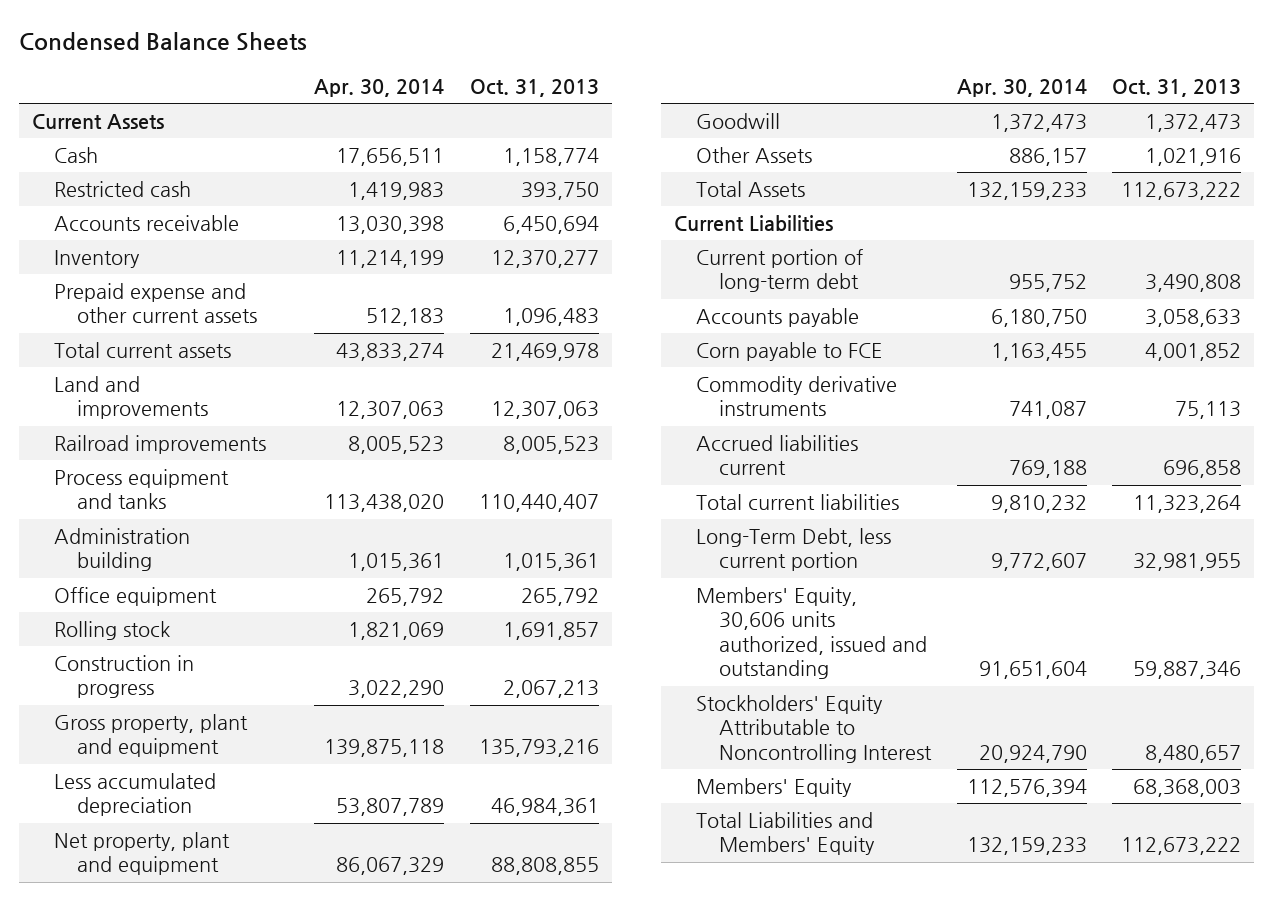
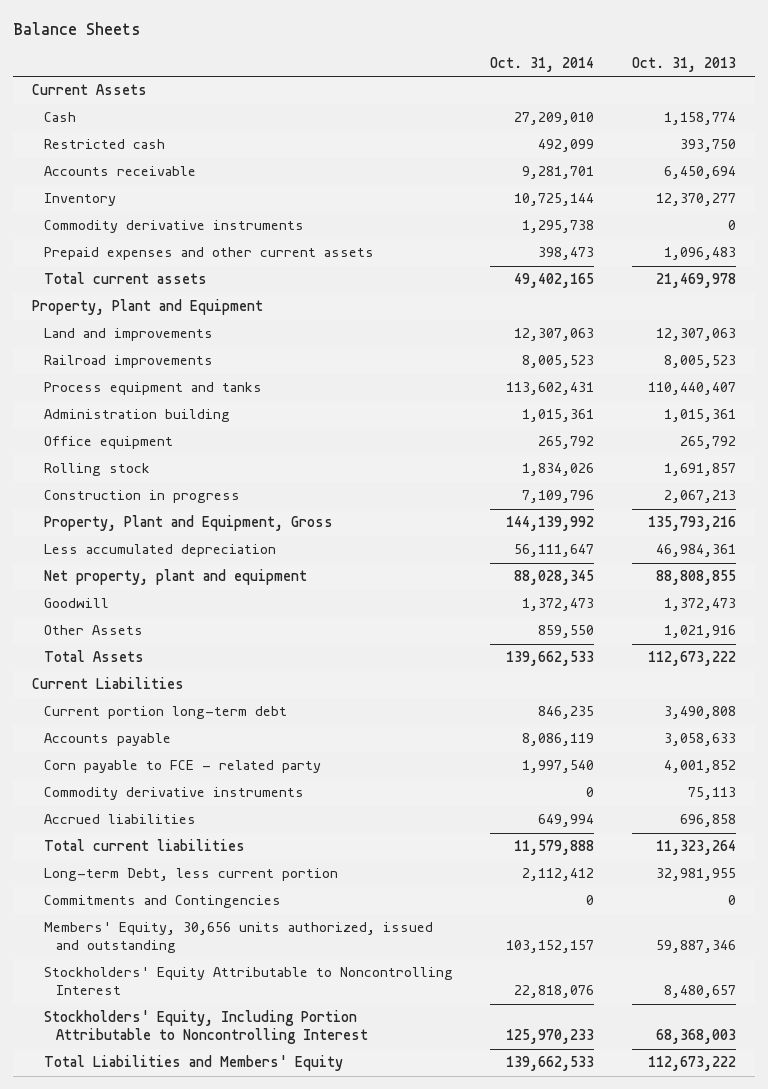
- Condensed Balance Sheets
+ Balance Sheets
- | Apr. 30, 2014 | Oct. 31, 2013
+ | Oct. 31, 2014 | Oct. 31, 2013
- Prepaid expense and other current assets | 512,183 | 1,096,483
+ Commodity derivative instruments | 1,295,738 | 0
+ Prepaid expenses and other current assets | 398,473 | 1,096,483
+ Property, Plant and Equipment
- Gross property, plant and equipment | 139,875,118 | 135,793,216
+ Property, Plant and Equipment, Gross | 144,139,992 | 135,793,216
- Current portion of long-term debt | 955,752 | 3,490,808
+ Current portion long-term debt | 846,235 | 3,490,808
- Corn payable to FCE | 1,163,455 | 4,001,852
+ Corn payable to FCE - related party | 1,997,540 | 4,001,852
- Accrued liabilities current | 769,188 | 696,858
+ Accrued liabilities | 649,994 | 696,858
- Long-Term Debt, less current portion | 9,772,607 | 32,981,955
- Members' Equity, 30,606 units authorized, issued and outstanding | 91,651,604 | 59,887,346
+ Long-term Debt, less current portion | 2,112,412 | 32,981,955
+ Commitments and Contingencies | 0 | 0
+ Members' Equity, 30,656 units authorized, issued and outstanding | 103,152,157 | 59,887,346
- Members' Equity | 112,576,394 | 68,368,003
+ Stockholders' Equity, Including Portion Attributable to Noncontrolling Interest | 125,970,233 | 68,368,003

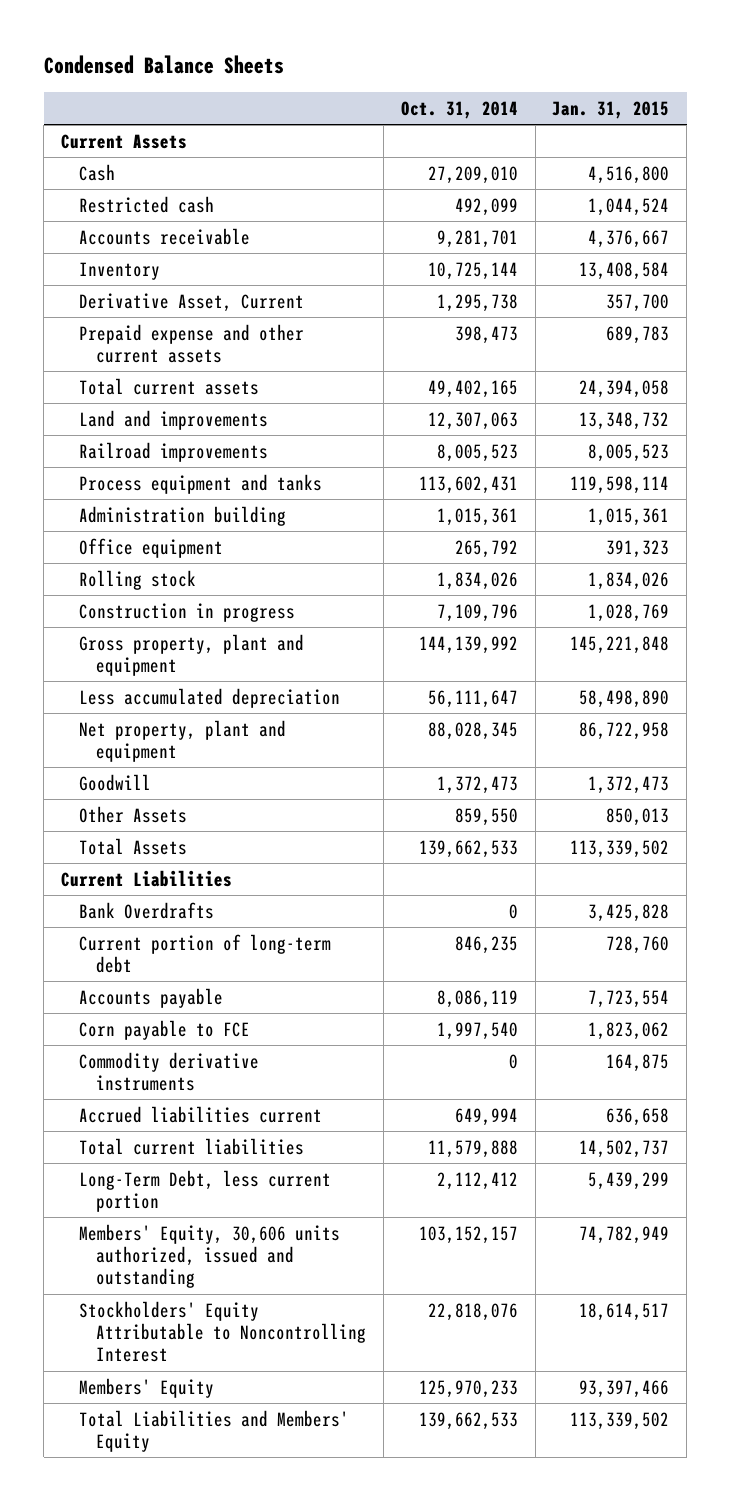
- Balance Sheets
+ Condensed Balance Sheets
- | Oct. 31, 2014 | Oct. 31, 2013
+ | Oct. 31, 2014 | Jan. 31, 2015
- Commodity derivative instruments | 1,295,738 | 0
- Prepaid expenses and other current assets | 398,473 | 1,096,483
+ Derivative Asset, Current | 1,295,738 | 357,700
+ Prepaid expense and other current assets | 398,473 | 689,783
- Property, Plant and Equipment
- Property, Plant and Equipment, Gross | 144,139,992 | 135,793,216
+ Gross property, plant and equipment | 144,139,992 | 145,221,848
- Current portion long-term debt | 846,235 | 3,490,808
+ Bank Overdrafts | 0 | 3,425,828
+ Current portion of long-term debt | 846,235 | 728,760
- Corn payable to FCE - related party | 1,997,540 | 4,001,852
+ Corn payable to FCE | 1,997,540 | 1,823,062
- Accrued liabilities | 649,994 | 696,858
+ Accrued liabilities current | 649,994 | 636,658
- Long-term Debt, less current portion | 2,112,412 | 32,981,955
- Commitments and Contingencies | 0 | 0
- Members' Equity, 30,656 units authorized, issued and outstanding | 103,152,157 | 59,887,346
+ Long-Term Debt, less current portion | 2,112,412 | 5,439,299
+ Members' Equity, 30,606 units authorized, issued and outstanding | 103,152,157 | 74,782,949
- Stockholders' Equity, Including Portion Attributable to Noncontrolling Interest | 125,970,233 | 68,368,003
+ Members' Equity | 125,970,233 | 93,397,466

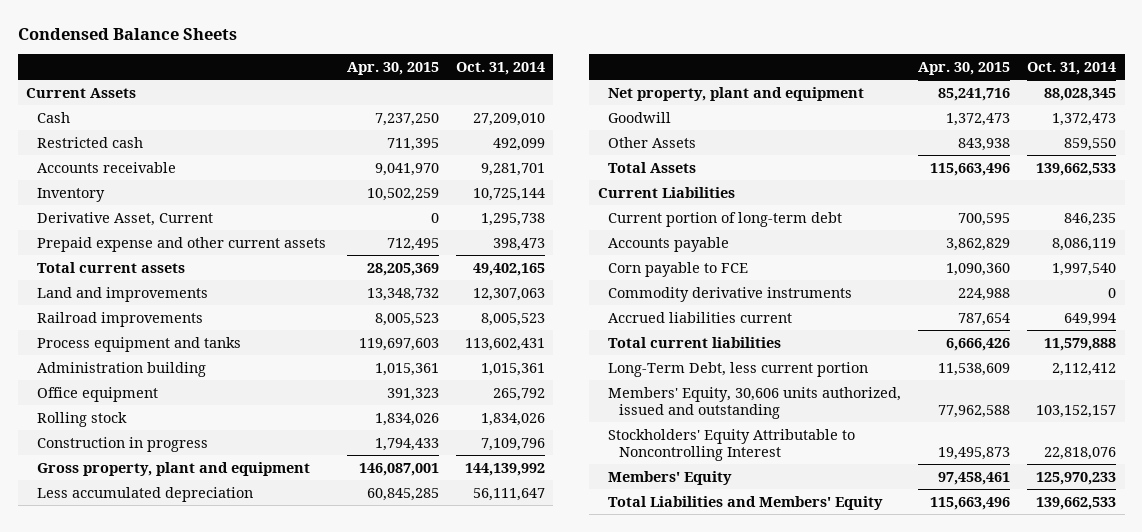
- | Oct. 31, 2014 | Jan. 31, 2015
+ | Apr. 30, 2015 | Oct. 31, 2014
- Bank Overdrafts | 0 | 3,425,828

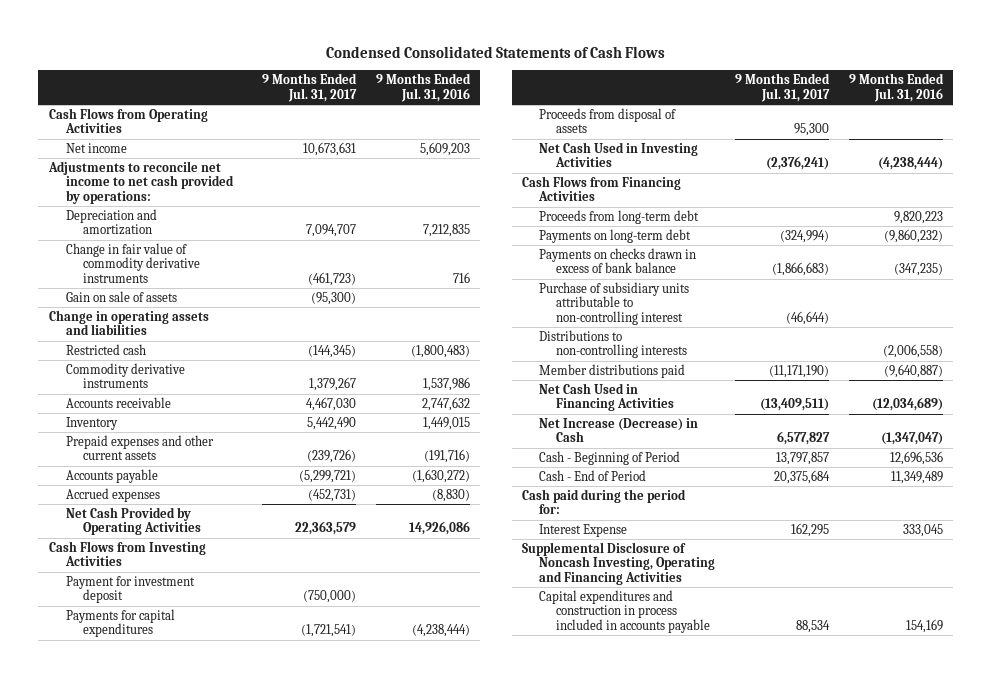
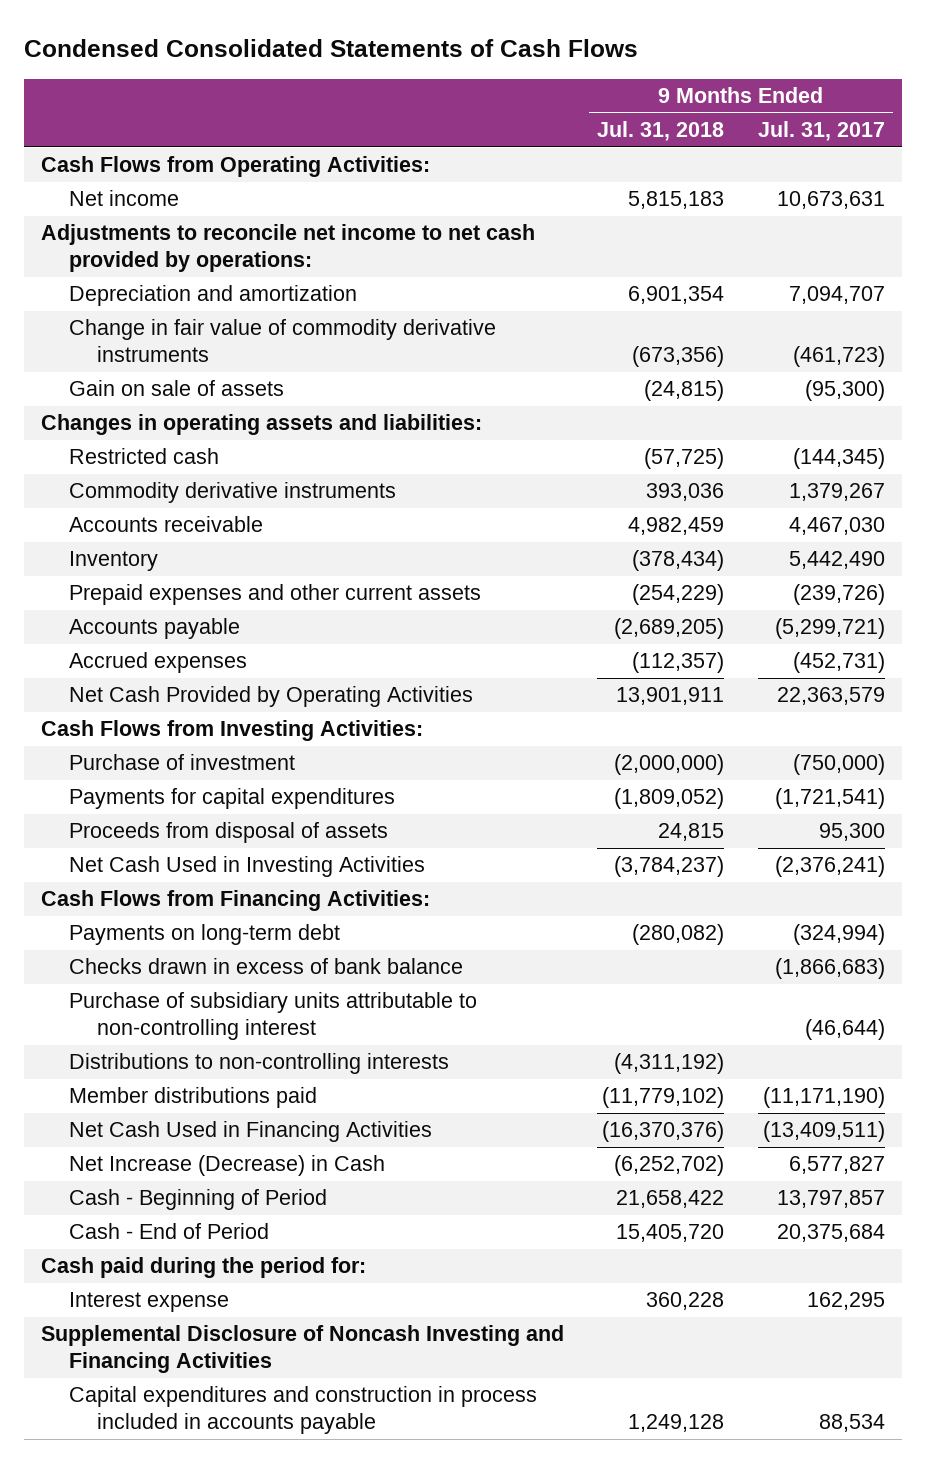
- | 9 Months Ended Jul. 31, 2017 | 9 Months Ended Jul. 31, 2016
+ | 9 Months Ended Jul. 31, 2018 | 9 Months Ended Jul. 31, 2017
- Cash Flows from Operating Activities
+ Cash Flows from Operating Activities:
- Change in operating assets and liabilities
+ Changes in operating assets and liabilities:
- Cash Flows from Investing Activities
- Payment for investment deposit | (750,000) |
+ Cash Flows from Investing Activities:
+ Purchase of investment | (2,000,000) | (750,000)
- Cash Flows from Financing Activities
- Proceeds from long-term debt | | 9,820,223
+ Cash Flows from Financing Activities:
- Payments on checks drawn in excess of bank balance | (1,866,683) | (347,235)
+ Checks drawn in excess of bank balance | | (1,866,683)
- Interest Expense | 162,295 | 333,045
- Supplemental Disclosure of Noncash Investing, Operating and Financing Activities
+ Interest expense | 360,228 | 162,295
+ Supplemental Disclosure of Noncash Investing and Financing Activities

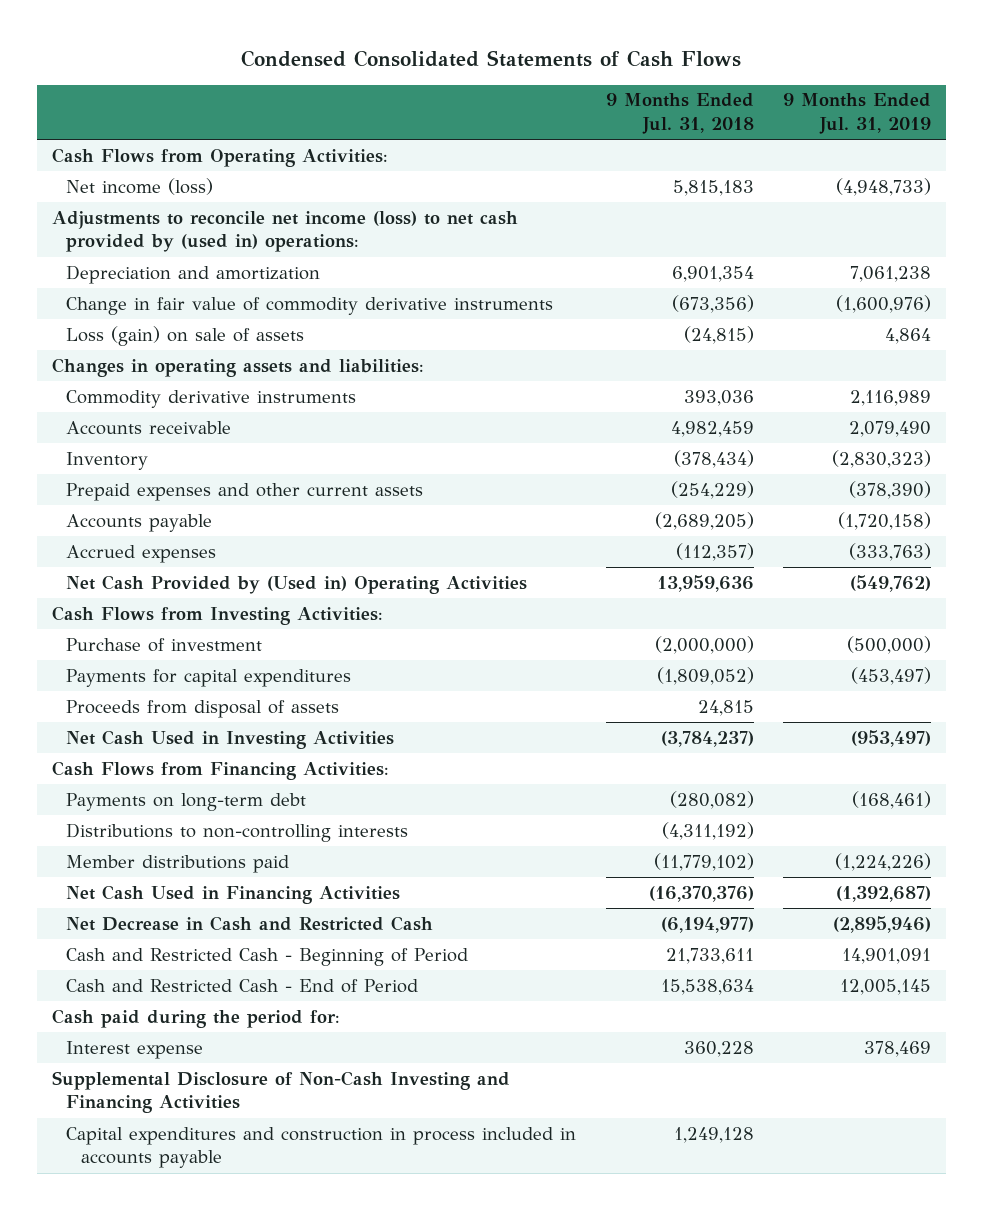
- | 9 Months Ended Jul. 31, 2018 | 9 Months Ended Jul. 31, 2017
+ | 9 Months Ended Jul. 31, 2018 | 9 Months Ended Jul. 31, 2019
- Net income | 5,815,183 | 10,673,631
- Adjustments to reconcile net income to net cash provided by operations:
+ Net income (loss) | 5,815,183 | (4,948,733)
+ Adjustments to reconcile net income (loss) to net cash provided by (used in) operations:
- Gain on sale of assets | (24,815) | (95,300)
+ Loss (gain) on sale of assets | (24,815) | 4,864
- Restricted cash | (57,725) | (144,345)
- Net Cash Provided by Operating Activities | 13,901,911 | 22,363,579
+ Net Cash Provided by (Used in) Operating Activities | 13,959,636 | (549,762)
- Checks drawn in excess of bank balance | | (1,866,683)
- Purchase of subsidiary units attributable to non-controlling interest | | (46,644)
- Net Increase (Decrease) in Cash | (6,252,702) | 6,577,827
- Cash - Beginning of Period | 21,658,422 | 13,797,857
- Cash - End of Period | 15,405,720 | 20,375,684
+ Net Decrease in Cash and Restricted Cash | (6,194,977) | (2,895,946)
+ Cash and Restricted Cash - Beginning of Period | 21,733,611 | 14,901,091
+ Cash and Restricted Cash - End of Period | 15,538,634 | 12,005,145
- Supplemental Disclosure of Noncash Investing and Financing Activities
+ Supplemental Disclosure of Non-Cash Investing and Financing Activities

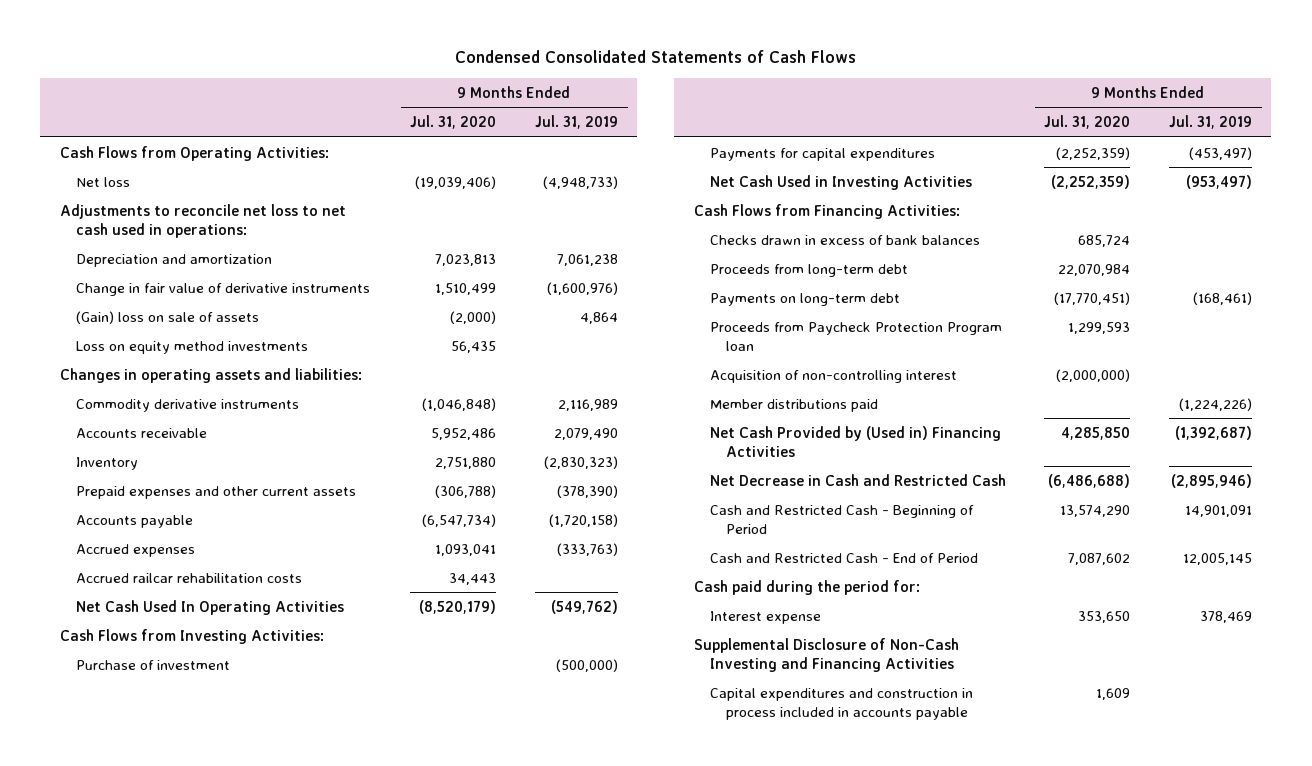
- | 9 Months Ended Jul. 31, 2018 | 9 Months Ended Jul. 31, 2019
+ | 9 Months Ended Jul. 31, 2020 | 9 Months Ended Jul. 31, 2019
- Net income (loss) | 5,815,183 | (4,948,733)
- Adjustments to reconcile net income (loss) to net cash provided by (used in) operations:
+ Net loss | (19,039,406) | (4,948,733)
+ Adjustments to reconcile net loss to net cash used in operations:
- Change in fair value of commodity derivative instruments | (673,356) | (1,600,976)
- Loss (gain) on sale of assets | (24,815) | 4,864
+ Change in fair value of derivative instruments | 1,510,499 | (1,600,976)
+ (Gain) loss on sale of assets | (2,000) | 4,864
+ Loss on equity method investments | 56,435 |
- Net Cash Provided by (Used in) Operating Activities | 13,959,636 | (549,762)
+ Accrued railcar rehabilitation costs | 34,443 |
+ Net Cash Used In Operating Activities | (8,520,179) | (549,762)
- Proceeds from disposal of assets | 24,815 |
+ Checks drawn in excess of bank balances | 685,724 |
+ Proceeds from long-term debt | 22,070,984 |
- Distributions to non-controlling interests | (4,311,192) |
+ Proceeds from Paycheck Protection Program loan | 1,299,593 |
+ Acquisition of non-controlling interest | (2,000,000) |
- Net Cash Used in Financing Activities | (16,370,376) | (1,392,687)
+ Net Cash Provided by (Used in) Financing Activities | 4,285,850 | (1,392,687)

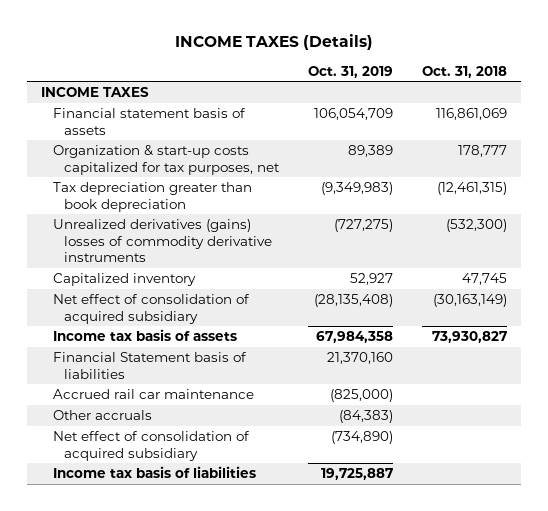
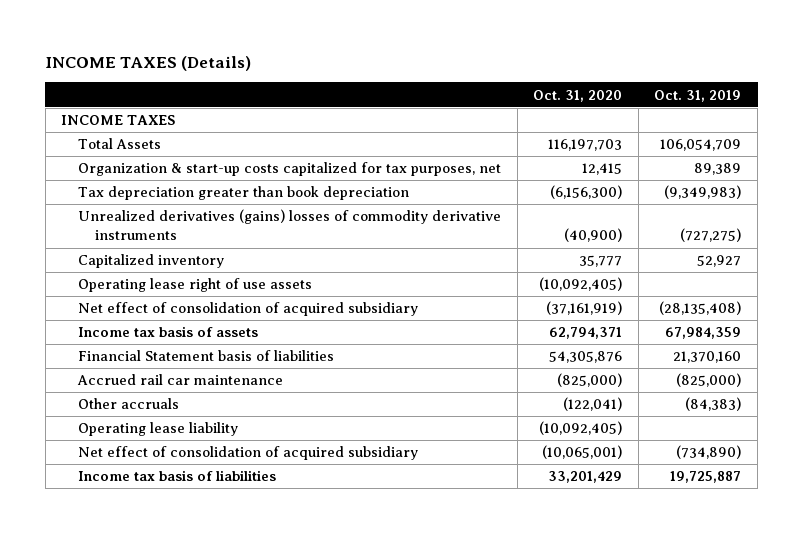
- | Oct. 31, 2019 | Oct. 31, 2018
+ | Oct. 31, 2020 | Oct. 31, 2019
- Financial statement basis of assets | 106,054,709 | 116,861,069
+ Total Assets | 116,197,703 | 106,054,709
+ Operating lease right of use assets | (10,092,405) |
- Income tax basis of assets | 67,984,358 | 73,930,827
+ Income tax basis of assets | 62,794,371 | 67,984,359
+ Operating lease liability | (10,092,405) |

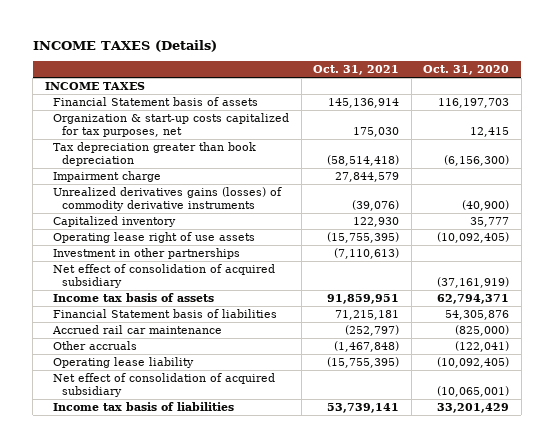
- | Oct. 31, 2020 | Oct. 31, 2019
+ | Oct. 31, 2021 | Oct. 31, 2020
- Total Assets | 116,197,703 | 106,054,709
+ Financial Statement basis of assets | 145,136,914 | 116,197,703
- Unrealized derivatives (gains) losses of commodity derivative instruments | (40,900) | (727,275)
+ Impairment charge | 27,844,579 |
+ Unrealized derivatives gains (losses) of commodity derivative instruments | (39,076) | (40,900)
+ Investment in other partnerships | (7,110,613) |

